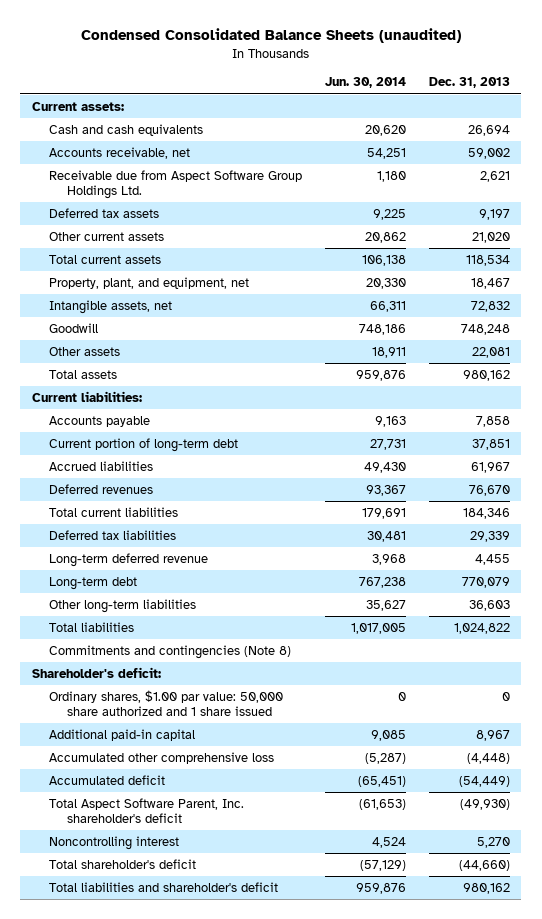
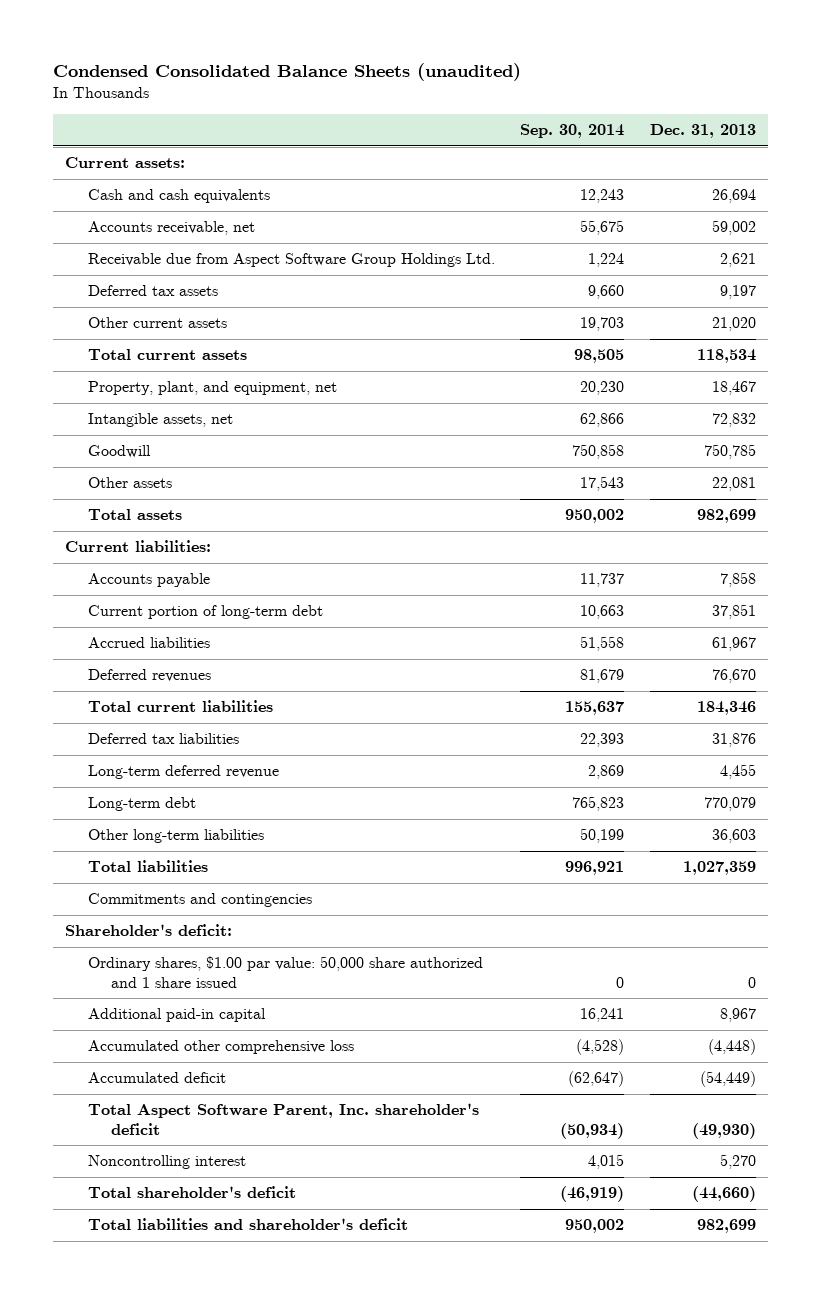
- | Jun. 30, 2014 | Dec. 31, 2013
+ | Sep. 30, 2014 | Dec. 31, 2013
- Goodwill | 748,186 | 748,248
+ Goodwill | 750,858 | 750,785
- Total assets | 959,876 | 980,162
+ Total assets | 950,002 | 982,699
- Deferred tax liabilities | 30,481 | 29,339
+ Deferred tax liabilities | 22,393 | 31,876
- Total liabilities | 1,017,005 | 1,024,822
- Commitments and contingencies (Note 8)
+ Total liabilities | 996,921 | 1,027,359
+ Commitments and contingencies
- Total liabilities and shareholder's deficit | 959,876 | 980,162
+ Total liabilities and shareholder's deficit | 950,002 | 982,699

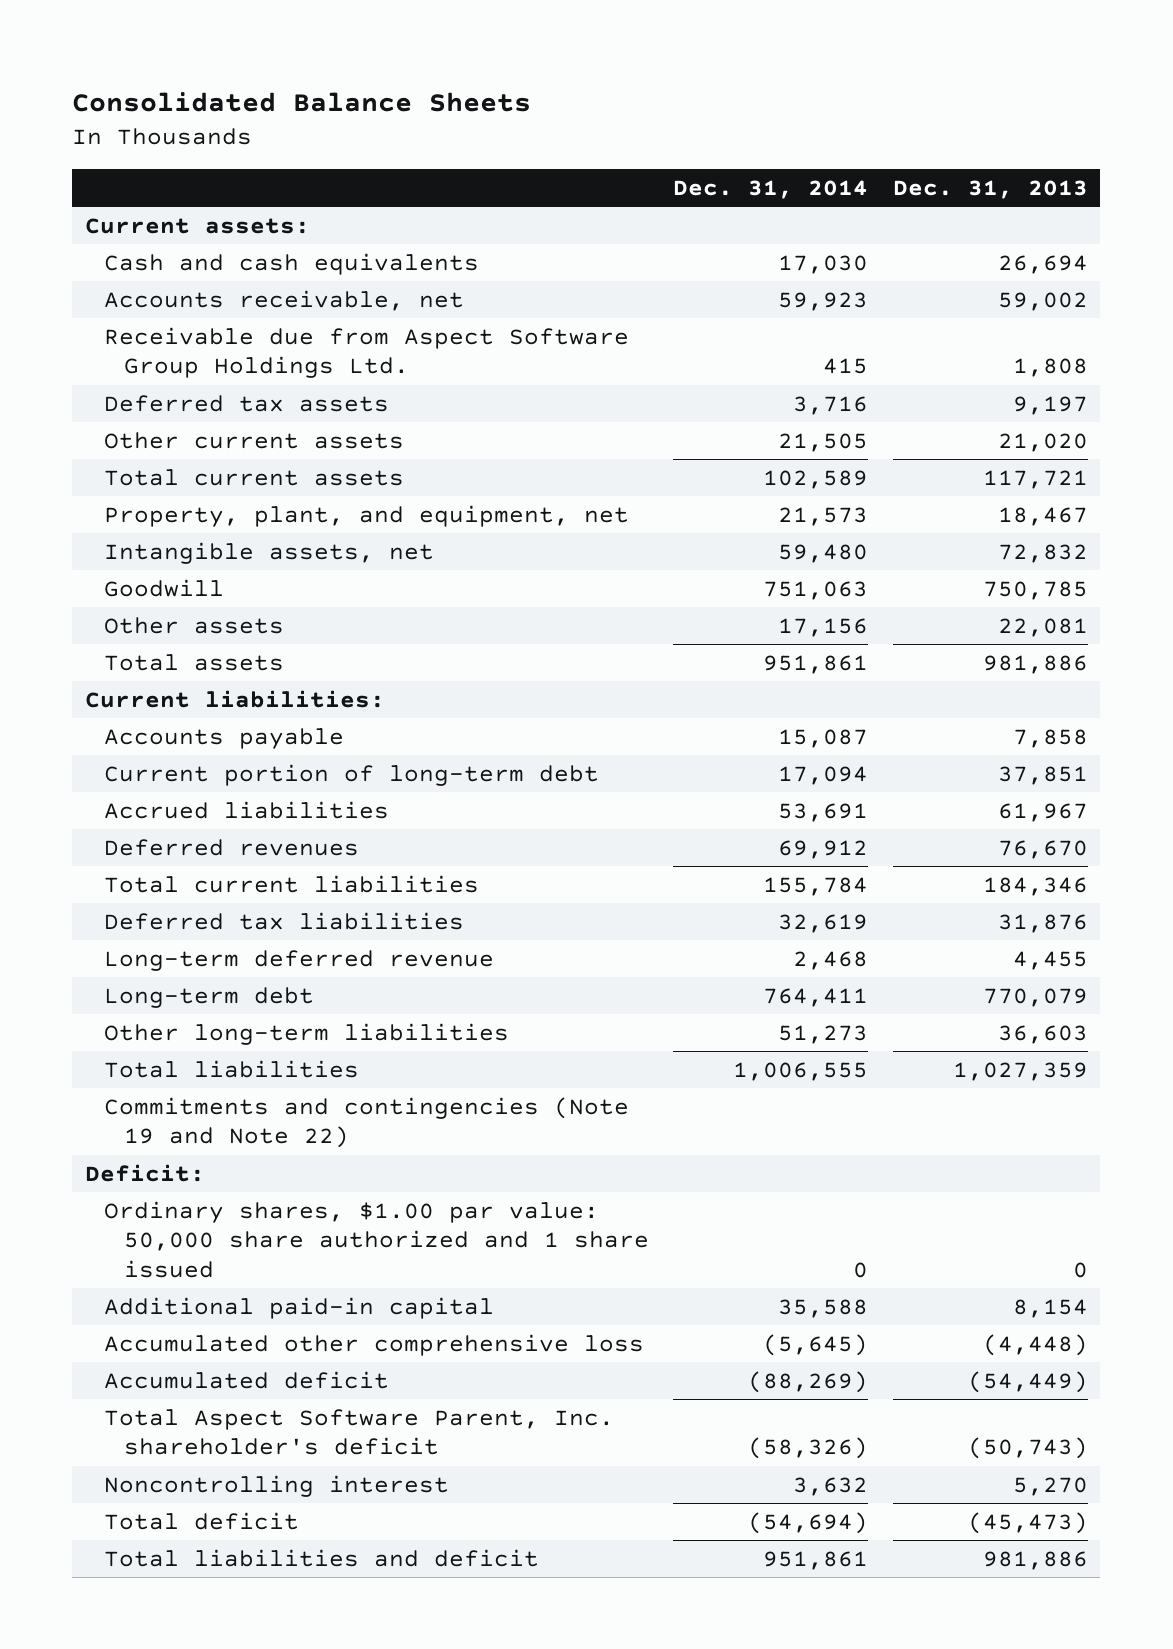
- Condensed Consolidated Balance Sheets (unaudited)
+ Consolidated Balance Sheets
- | Sep. 30, 2014 | Dec. 31, 2013
+ | Dec. 31, 2014 | Dec. 31, 2013
- Receivable due from Aspect Software Group Holdings Ltd. | 1,224 | 2,621
+ Receivable due from Aspect Software Group Holdings Ltd. | 415 | 1,808
- Total current assets | 98,505 | 118,534
+ Total current assets | 102,589 | 117,721
- Total assets | 950,002 | 982,699
+ Total assets | 951,861 | 981,886
- Commitments and contingencies
- Shareholder's deficit:
+ Commitments and contingencies (Note 19 and Note 22)
+ Deficit:
- Additional paid-in capital | 16,241 | 8,967
+ Additional paid-in capital | 35,588 | 8,154
- Total Aspect Software Parent, Inc. shareholder's deficit | (50,934) | (49,930)
+ Total Aspect Software Parent, Inc. shareholder's deficit | (58,326) | (50,743)
- Total shareholder's deficit | (46,919) | (44,660)
- Total liabilities and shareholder's deficit | 950,002 | 982,699
+ Total deficit | (54,694) | (45,473)
+ Total liabilities and deficit | 951,861 | 981,886

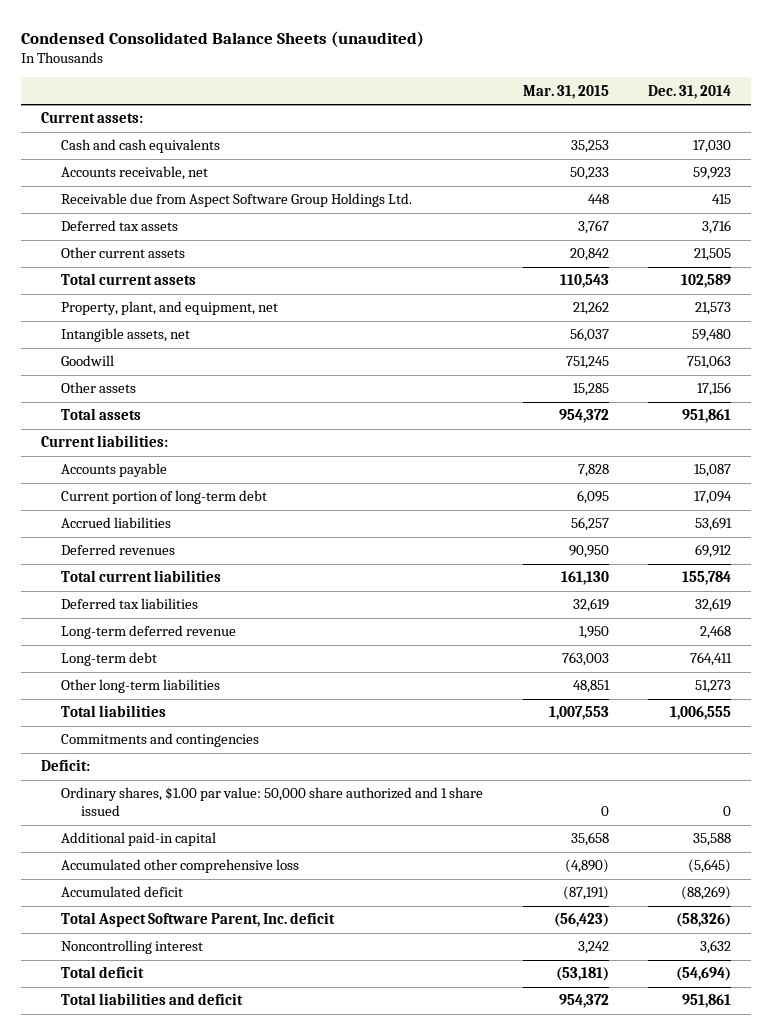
- Consolidated Balance Sheets
+ Condensed Consolidated Balance Sheets (unaudited)
- | Dec. 31, 2014 | Dec. 31, 2013
+ | Mar. 31, 2015 | Dec. 31, 2014
- Commitments and contingencies (Note 19 and Note 22)
+ Commitments and contingencies
- Total Aspect Software Parent, Inc. shareholder's deficit | (58,326) | (50,743)
+ Total Aspect Software Parent, Inc. deficit | (56,423) | (58,326)

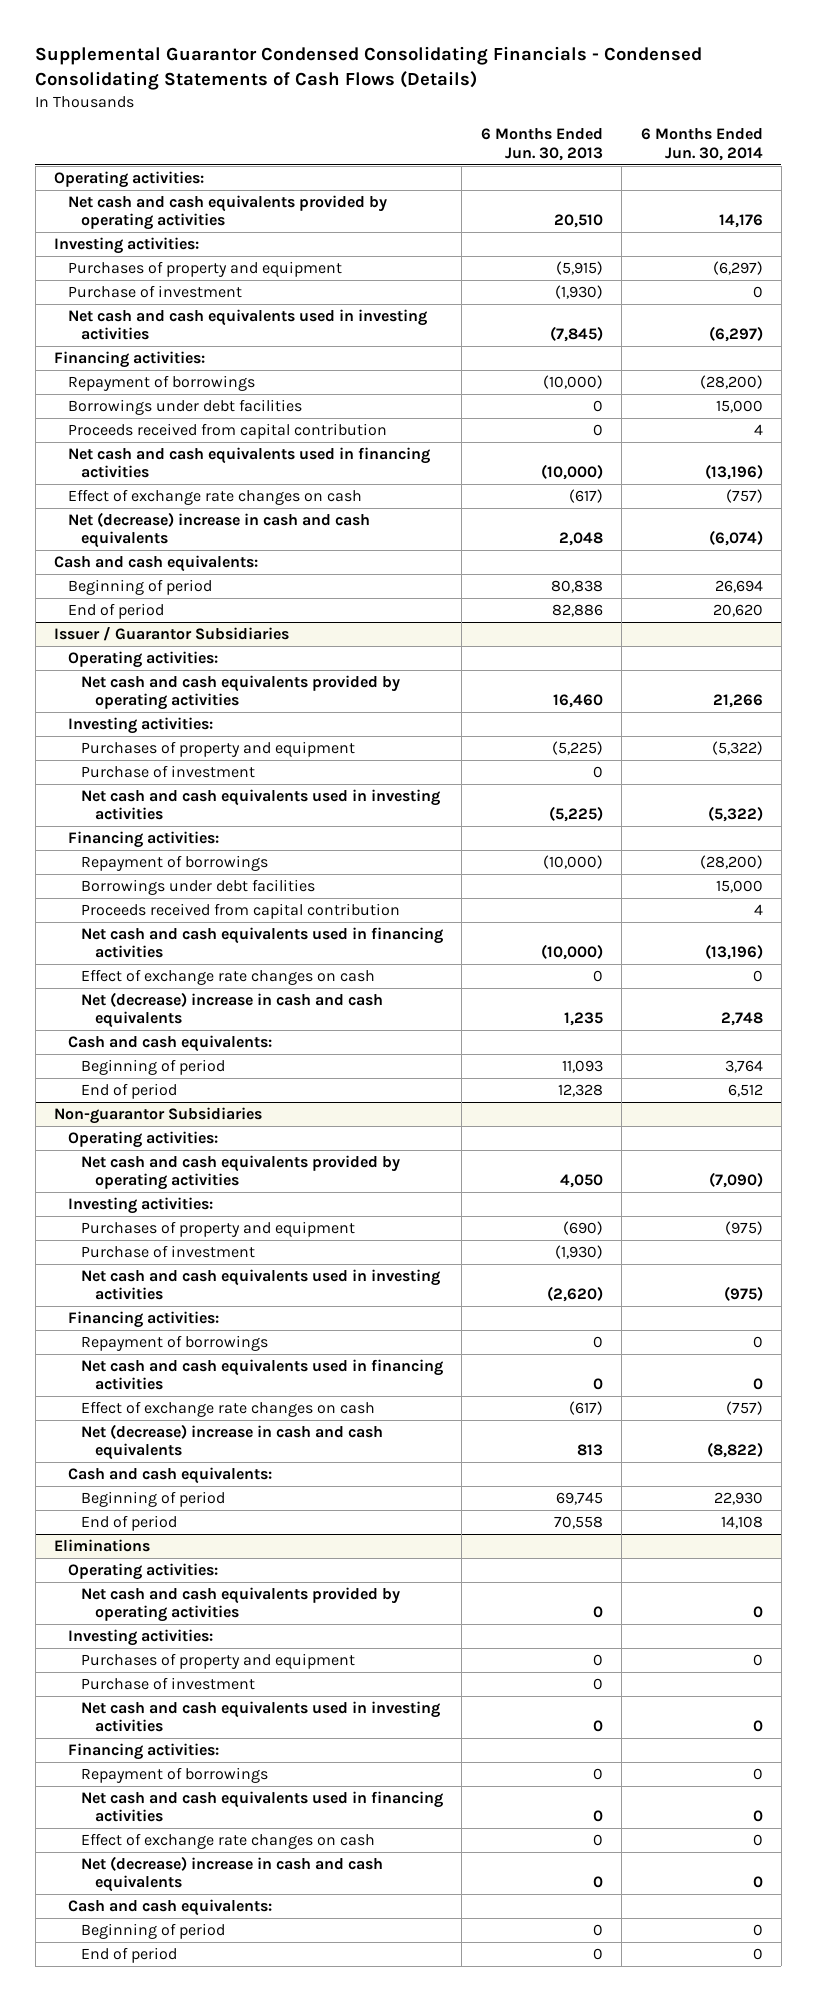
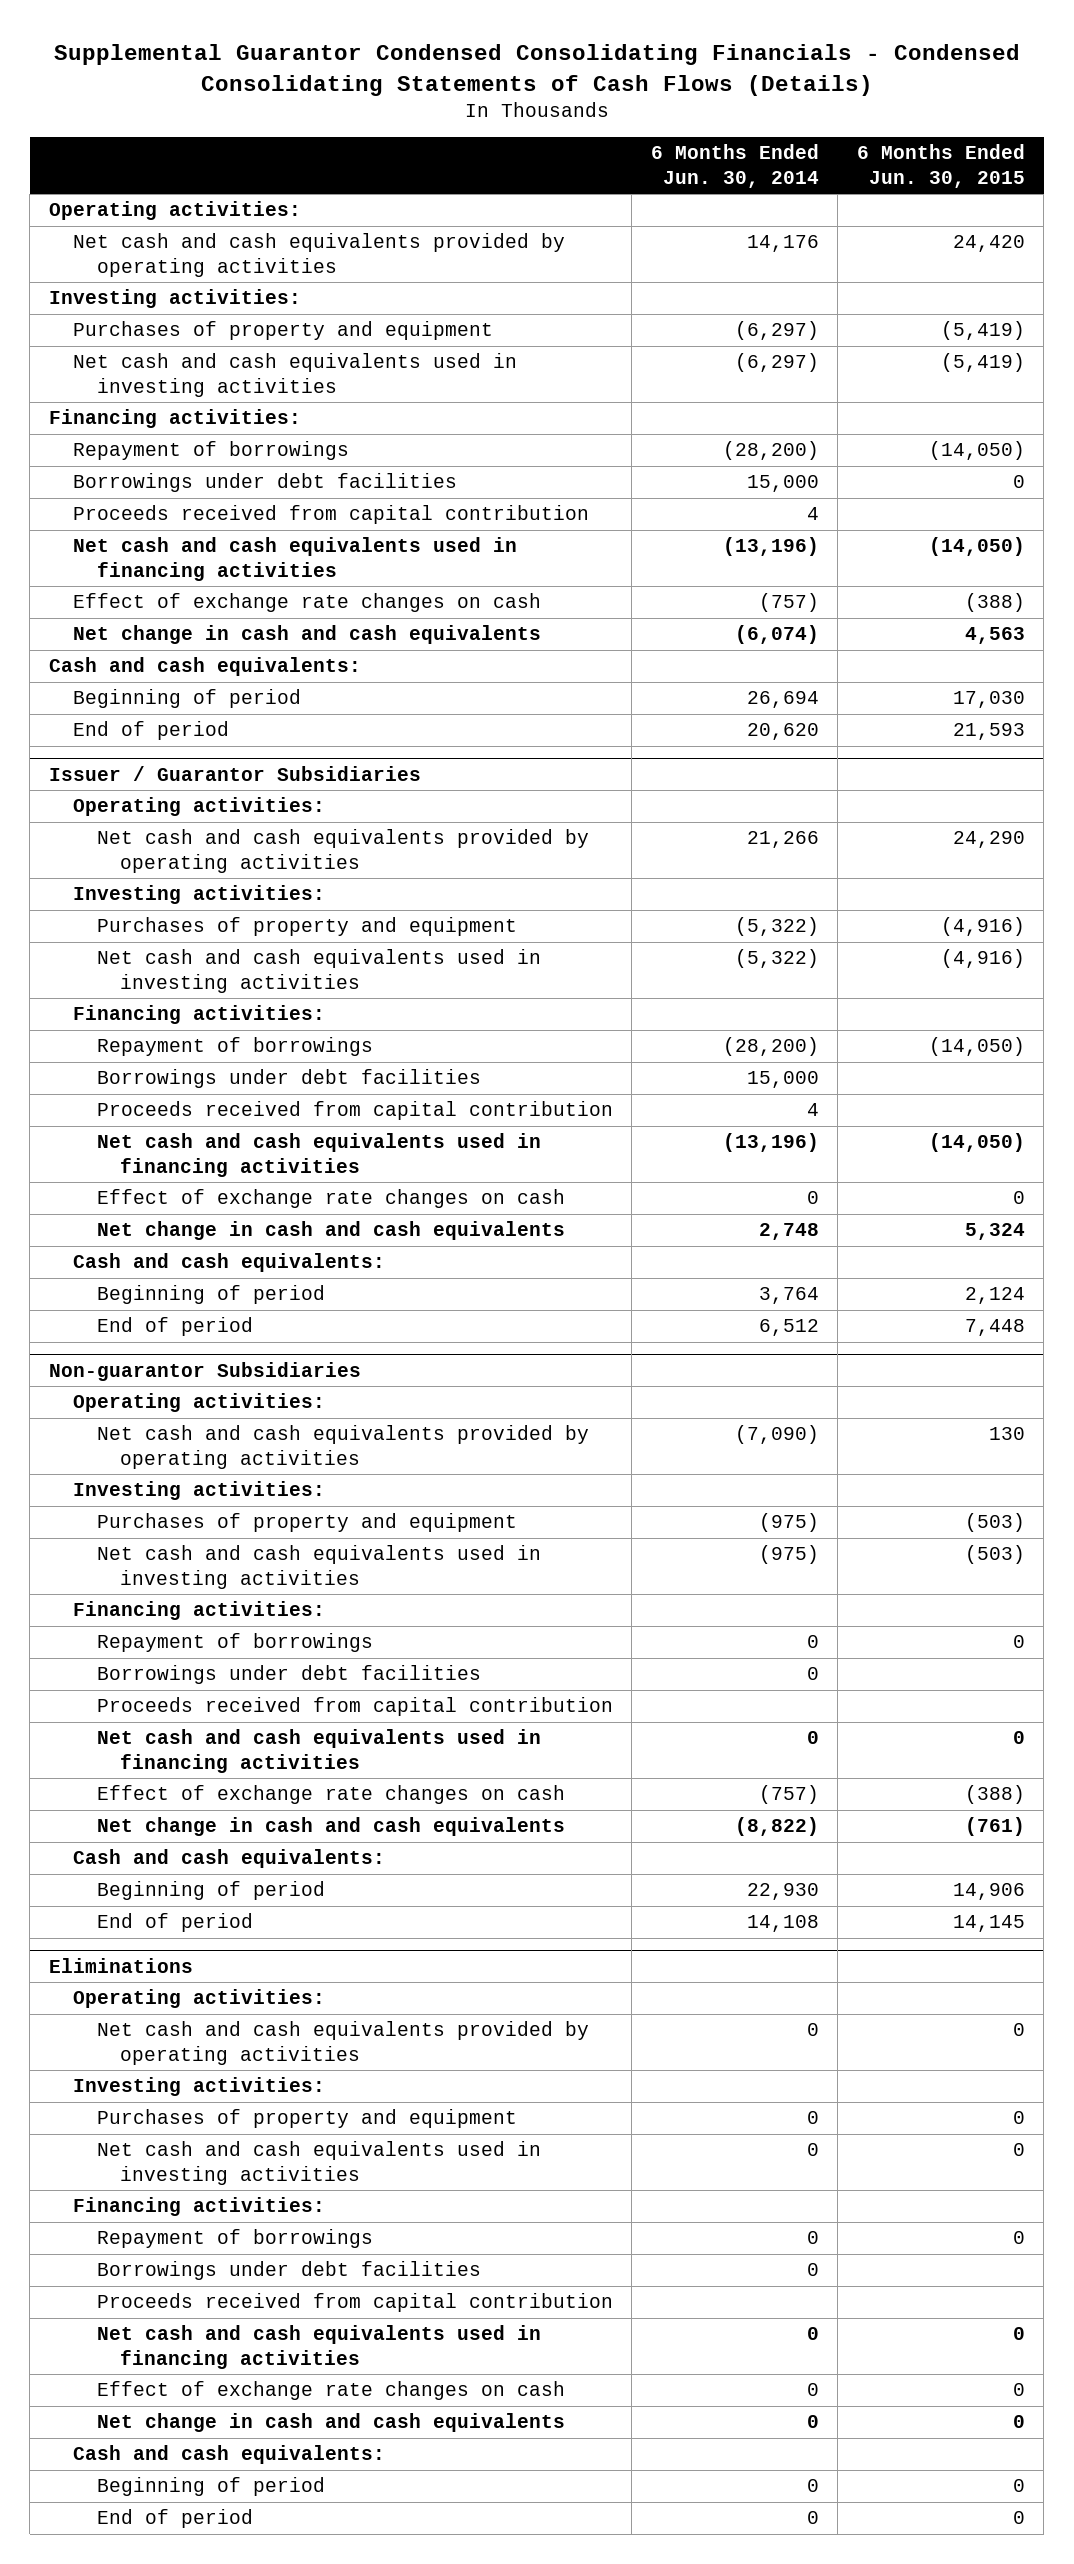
- | 6 Months Ended Jun. 30, 2013 | 6 Months Ended Jun. 30, 2014
+ | 6 Months Ended Jun. 30, 2014 | 6 Months Ended Jun. 30, 2015
- Purchase of investment | (1,930) | 0
- Net (decrease) increase in cash and cash equivalents | 2,048 | (6,074)
+ Net change in cash and cash equivalents | (6,074) | 4,563
@ Issuer / Guarantor Subsidiaries
- Purchase of investment | 0 |
- Net (decrease) increase in cash and cash equivalents | 1,235 | 2,748
+ Net change in cash and cash equivalents | 2,748 | 5,324
@ Non-guarantor Subsidiaries
- Purchase of investment | (1,930) |
+ Borrowings under debt facilities | 0 |
+ Proceeds received from capital contribution
- Net (decrease) increase in cash and cash equivalents | 813 | (8,822)
+ Net change in cash and cash equivalents | (8,822) | (761)
@ Eliminations
- Purchase of investment | 0 |
+ Borrowings under debt facilities | 0 |
+ Proceeds received from capital contribution
- Net (decrease) increase in cash and cash equivalents | 0 | 0
+ Net change in cash and cash equivalents | 0 | 0

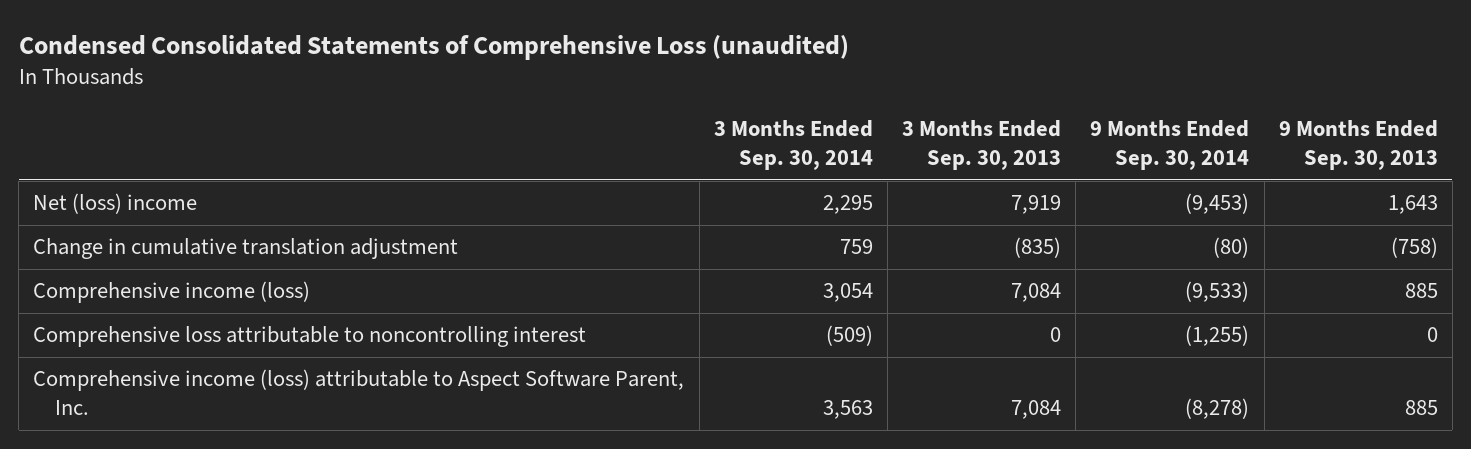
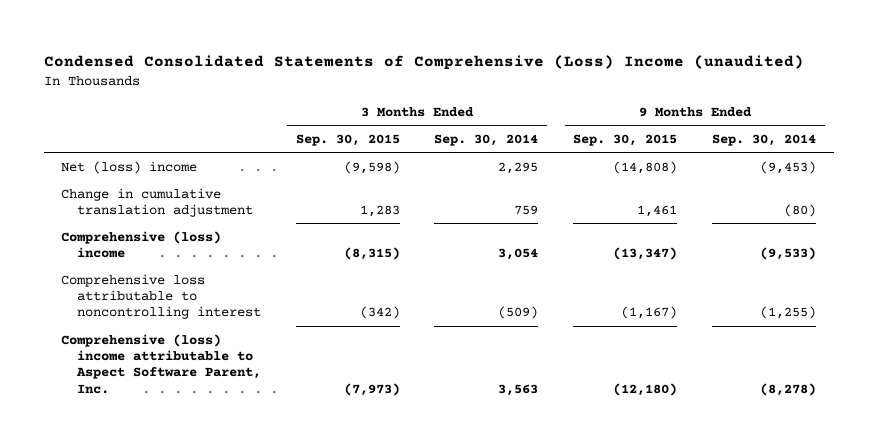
- Condensed Consolidated Statements of Comprehensive Loss (unaudited)
+ Condensed Consolidated Statements of Comprehensive (Loss) Income (unaudited)
- | 3 Months Ended Sep. 30, 2014 | 3 Months Ended Sep. 30, 2013 | 9 Months Ended Sep. 30, 2014 | 9 Months Ended Sep. 30, 2013
+ | 3 Months Ended Sep. 30, 2015 | 3 Months Ended Sep. 30, 2014 | 9 Months Ended Sep. 30, 2015 | 9 Months Ended Sep. 30, 2014
- Comprehensive income (loss) | 3,054 | 7,084 | (9,533) | 885
+ Comprehensive (loss) income | (8,315) | 3,054 | (13,347) | (9,533)
- Comprehensive income (loss) attributable to Aspect Software Parent, Inc. | 3,563 | 7,084 | (8,278) | 885
+ Comprehensive (loss) income attributable to Aspect Software Parent, Inc. | (7,973) | 3,563 | (12,180) | (8,278)

